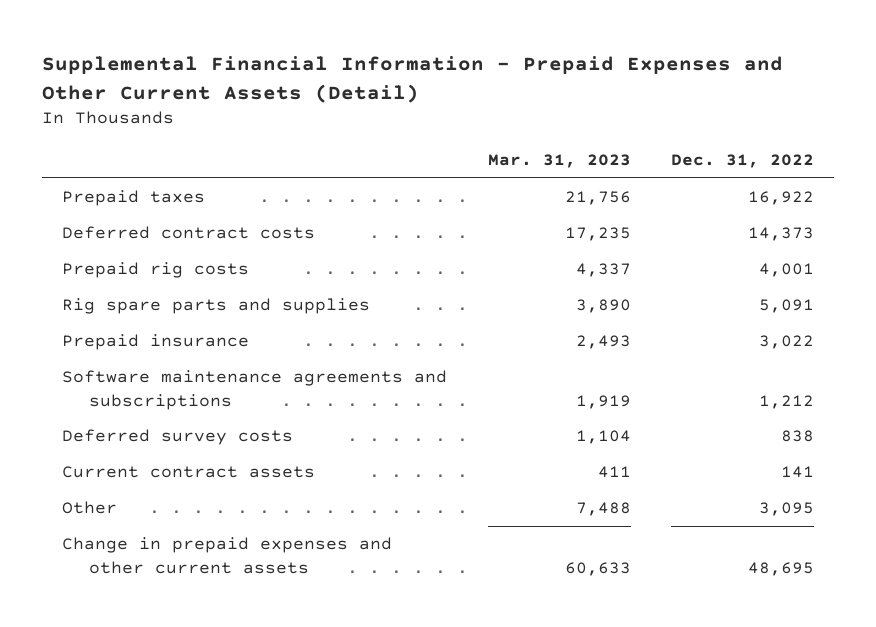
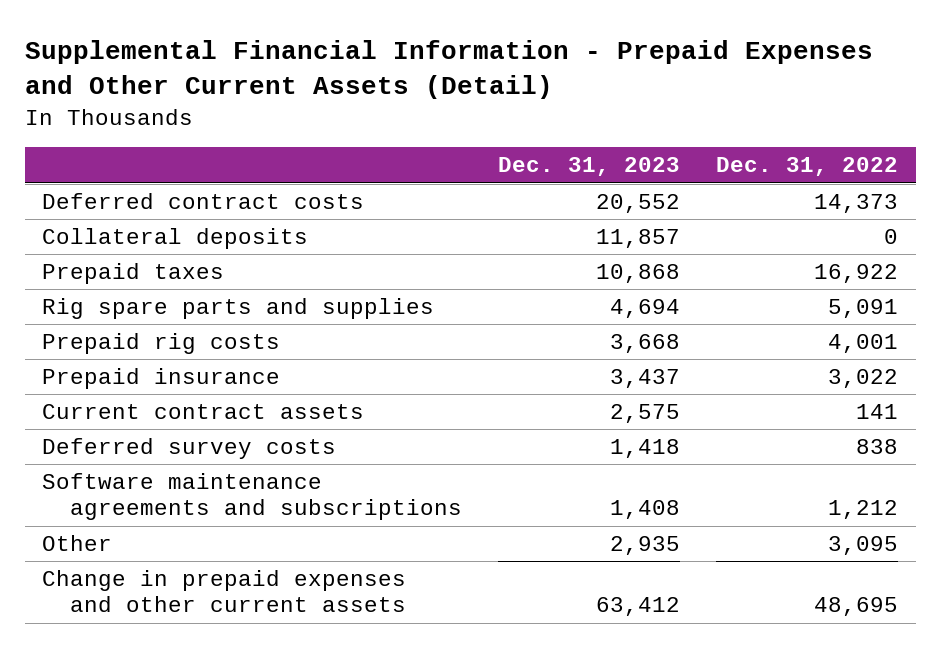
- | Mar. 31, 2023 | Dec. 31, 2022
+ | Dec. 31, 2023 | Dec. 31, 2022
+ Collateral deposits | 11,857 | 0
moved down: Prepaid taxes | 10,868 | 16,922
moved down: Prepaid rig costs | 3,668 | 4,001
moved down: Deferred survey costs | 1,418 | 838
moved down: Software maintenance agreements and subscriptions | 1,408 | 1,212

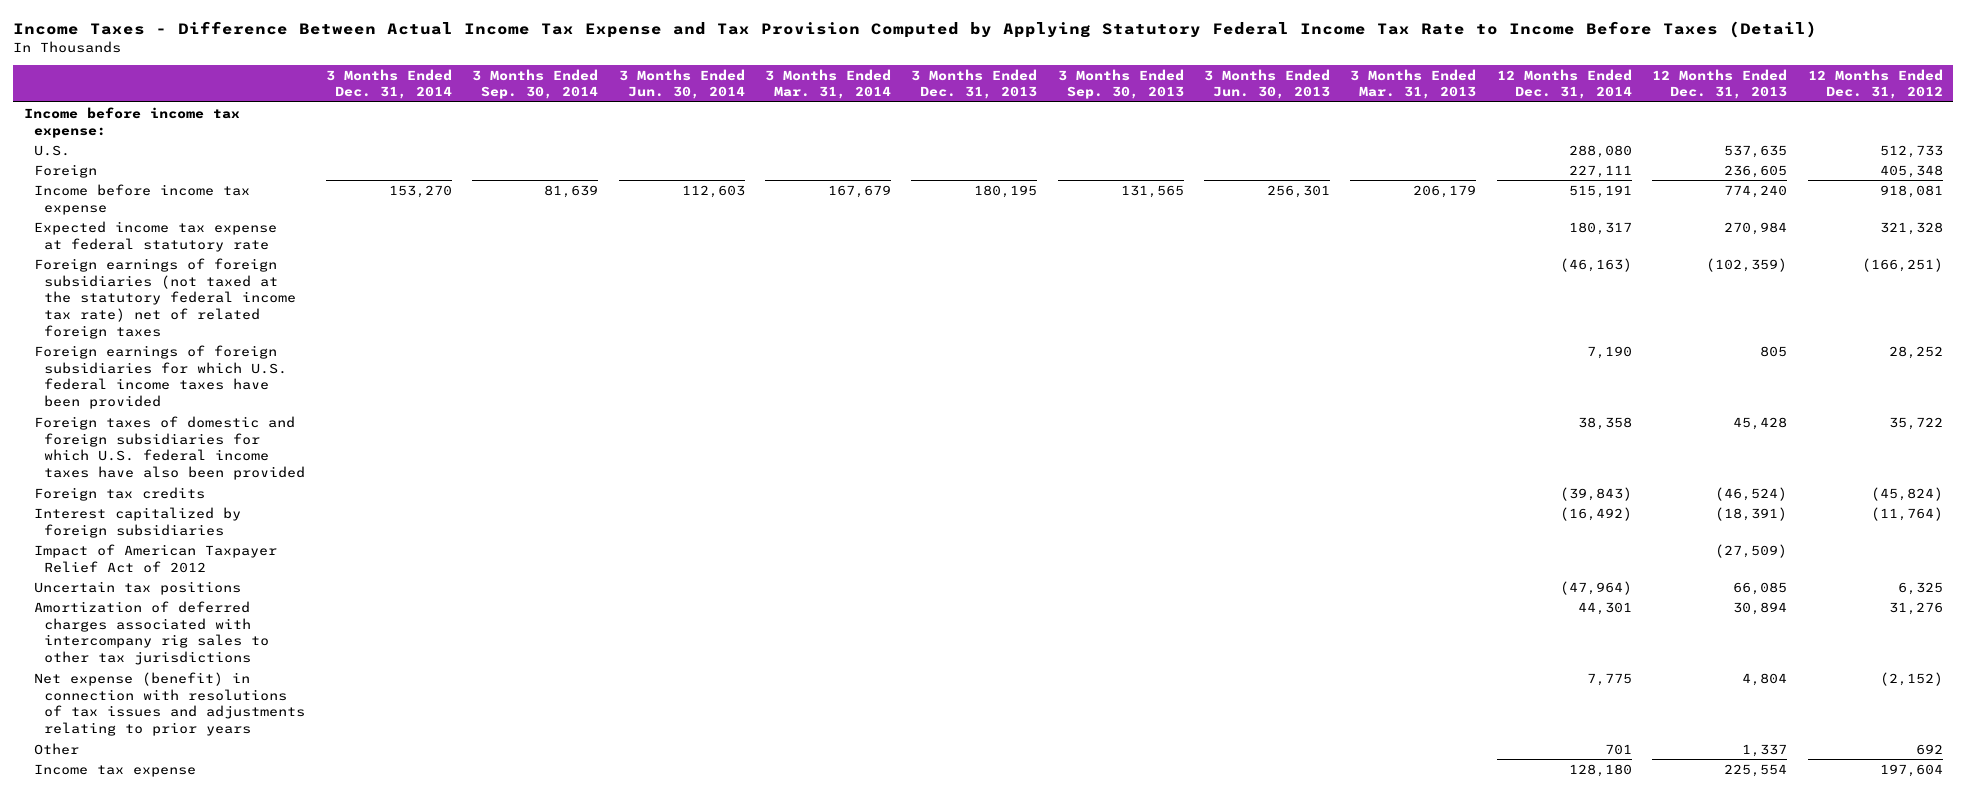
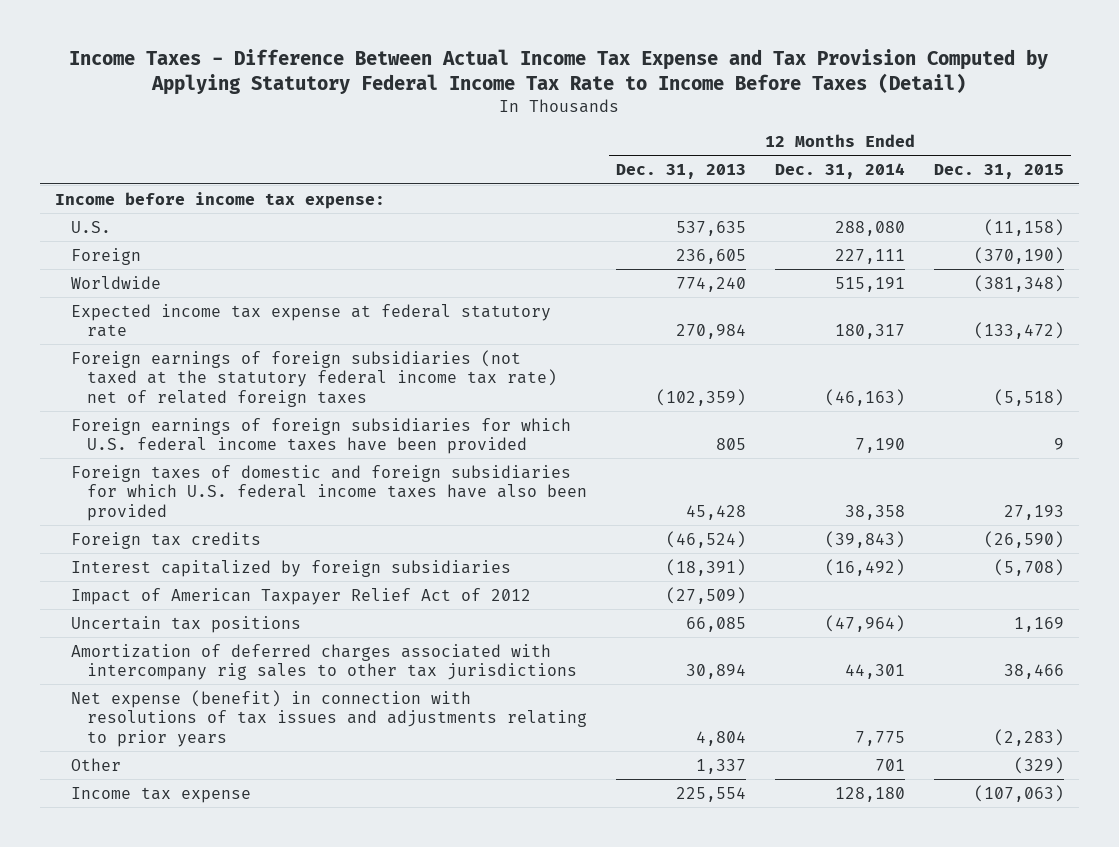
- | 3 Months Ended Dec. 31, 2014 | 3 Months Ended Sep. 30, 2014 | 3 Months Ended Jun. 30, 2014 | 3 Months Ended Mar. 31, 2014 | 3 Months Ended Dec. 31, 2013 | 3 Months Ended Sep. 30, 2013 | 3 Months Ended Jun. 30, 2013 | 3 Months Ended Mar. 31, 2013 | 12 Months Ended Dec. 31, 2014 | 12 Months Ended Dec. 31, 2013 | 12 Months Ended Dec. 31, 2012
+ | 12 Months Ended Dec. 31, 2013 | 12 Months Ended Dec. 31, 2014 | 12 Months Ended Dec. 31, 2015
- Income before income tax expense | 153,270 | 81,639 | 112,603 | 167,679 | 180,195 | 131,565 | 256,301 | 206,179 | 515,191 | 774,240 | 918,081
+ Worldwide | 774,240 | 515,191 | (381,348)

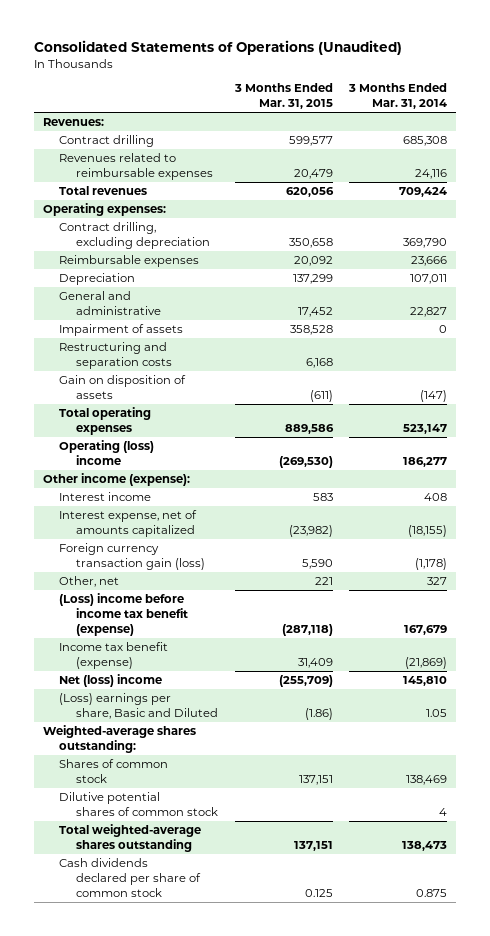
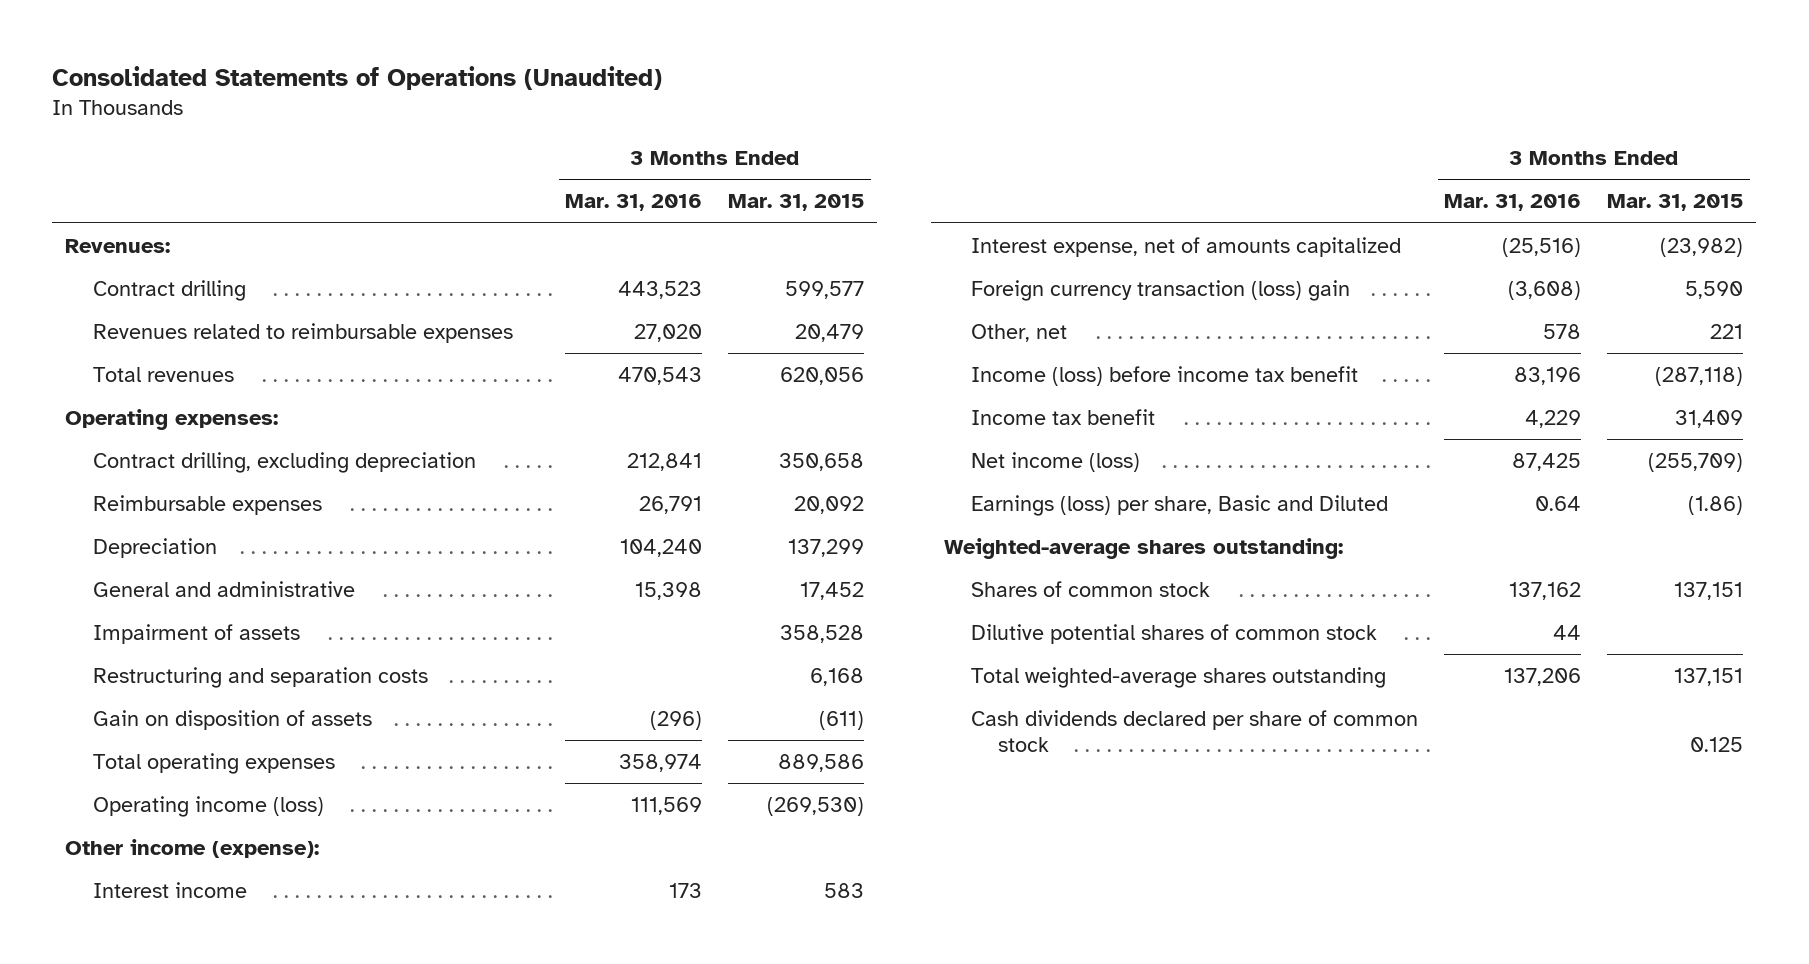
- | 3 Months Ended Mar. 31, 2015 | 3 Months Ended Mar. 31, 2014
+ | 3 Months Ended Mar. 31, 2016 | 3 Months Ended Mar. 31, 2015
- Operating (loss) income | (269,530) | 186,277
+ Operating income (loss) | 111,569 | (269,530)
- Foreign currency transaction gain (loss) | 5,590 | (1,178)
+ Foreign currency transaction (loss) gain | (3,608) | 5,590
- (Loss) income before income tax benefit (expense) | (287,118) | 167,679
- Income tax benefit (expense) | 31,409 | (21,869)
- Net (loss) income | (255,709) | 145,810
- (Loss) earnings per share, Basic and Diluted | (1.86) | 1.05
+ Income (loss) before income tax benefit | 83,196 | (287,118)
+ Income tax benefit | 4,229 | 31,409
+ Net income (loss) | 87,425 | (255,709)
+ Earnings (loss) per share, Basic and Diluted | 0.64 | (1.86)

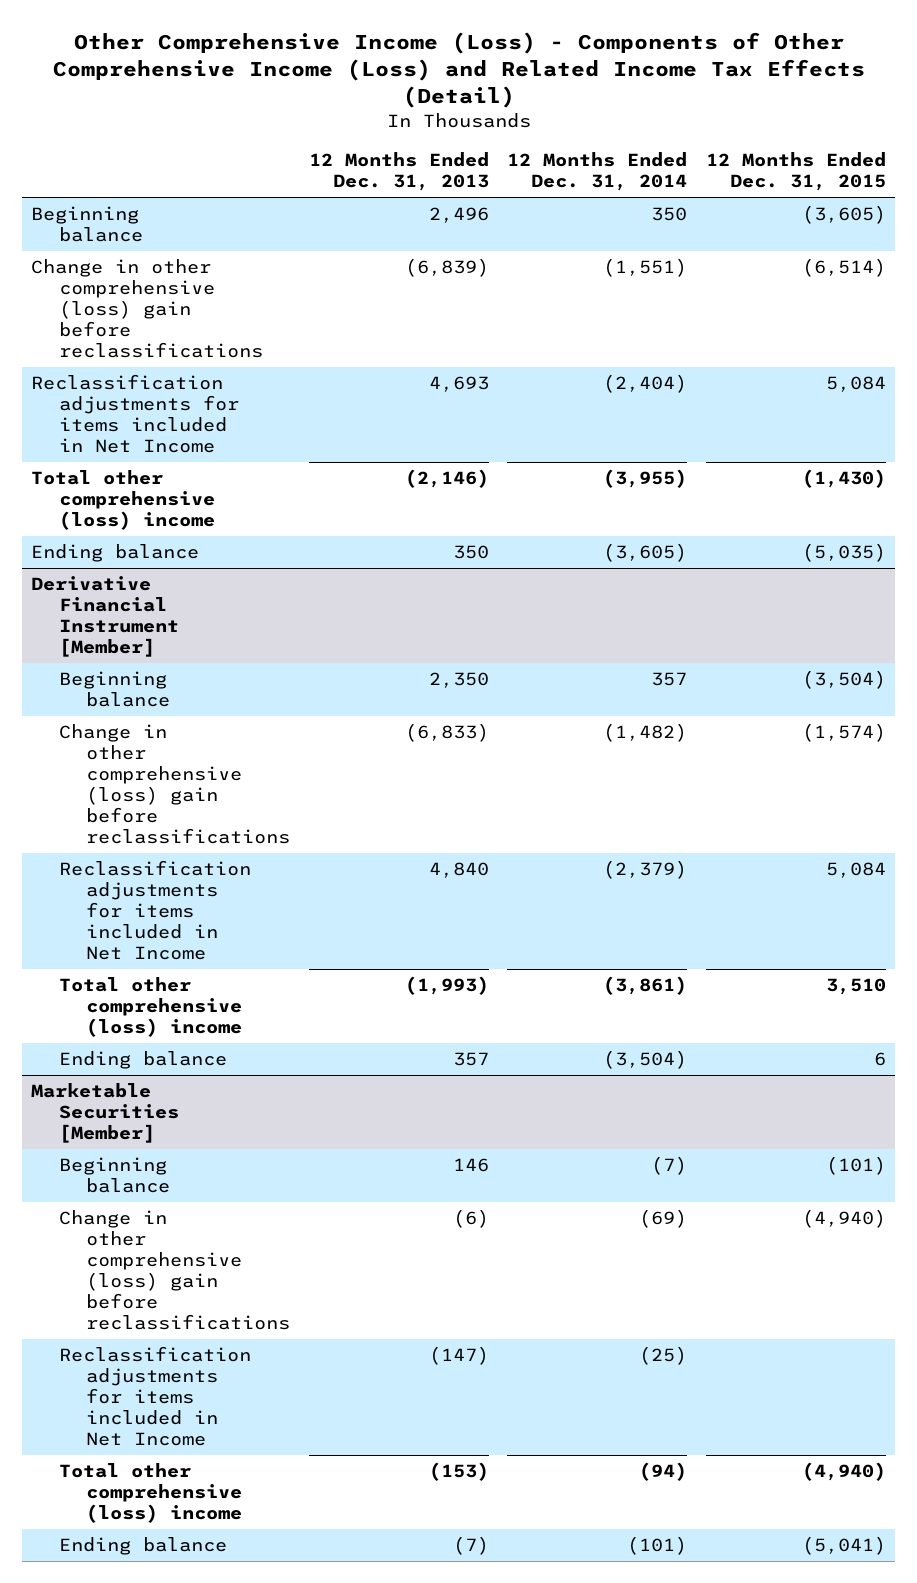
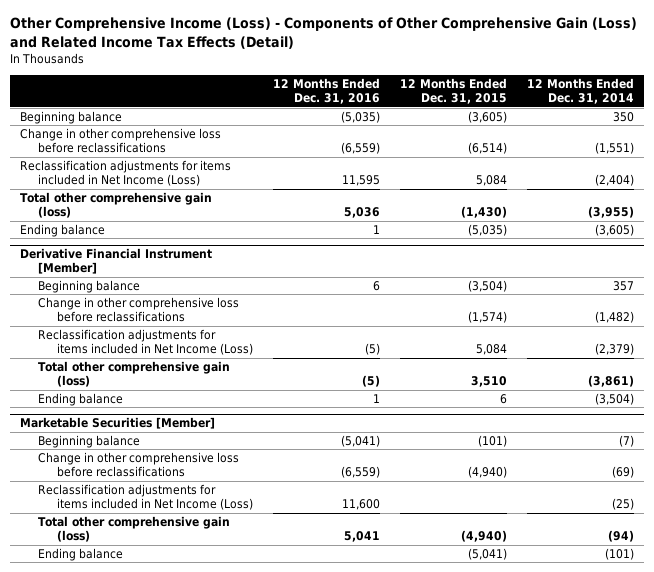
- Other Comprehensive Income (Loss) - Components of Other Comprehensive Income (Loss) and Related Income Tax Effects (Detail)
+ Other Comprehensive Income (Loss) - Components of Other Comprehensive Gain (Loss) and Related Income Tax Effects (Detail)
- | 12 Months Ended Dec. 31, 2013 | 12 Months Ended Dec. 31, 2014 | 12 Months Ended Dec. 31, 2015
+ | 12 Months Ended Dec. 31, 2016 | 12 Months Ended Dec. 31, 2015 | 12 Months Ended Dec. 31, 2014
- Change in other comprehensive (loss) gain before reclassifications | (6,839) | (1,551) | (6,514)
- Reclassification adjustments for items included in Net Income | 4,693 | (2,404) | 5,084
- Total other comprehensive (loss) income | (2,146) | (3,955) | (1,430)
+ Change in other comprehensive loss before reclassifications | (6,559) | (6,514) | (1,551)
+ Reclassification adjustments for items included in Net Income (Loss) | 11,595 | 5,084 | (2,404)
+ Total other comprehensive gain (loss) | 5,036 | (1,430) | (3,955)
@ Derivative Financial Instrument [Member]
- Change in other comprehensive (loss) gain before reclassifications | (6,833) | (1,482) | (1,574)
- Reclassification adjustments for items included in Net Income | 4,840 | (2,379) | 5,084
- Total other comprehensive (loss) income | (1,993) | (3,861) | 3,510
+ Change in other comprehensive loss before reclassifications | | (1,574) | (1,482)
+ Reclassification adjustments for items included in Net Income (Loss) | (5) | 5,084 | (2,379)
+ Total other comprehensive gain (loss) | (5) | 3,510 | (3,861)
@ Marketable Securities [Member]
- Change in other comprehensive (loss) gain before reclassifications | (6) | (69) | (4,940)
- Reclassification adjustments for items included in Net Income | (147) | (25) |
- Total other comprehensive (loss) income | (153) | (94) | (4,940)
+ Change in other comprehensive loss before reclassifications | (6,559) | (4,940) | (69)
+ Reclassification adjustments for items included in Net Income (Loss) | 11,600 | | (25)
+ Total other comprehensive gain (loss) | 5,041 | (4,940) | (94)

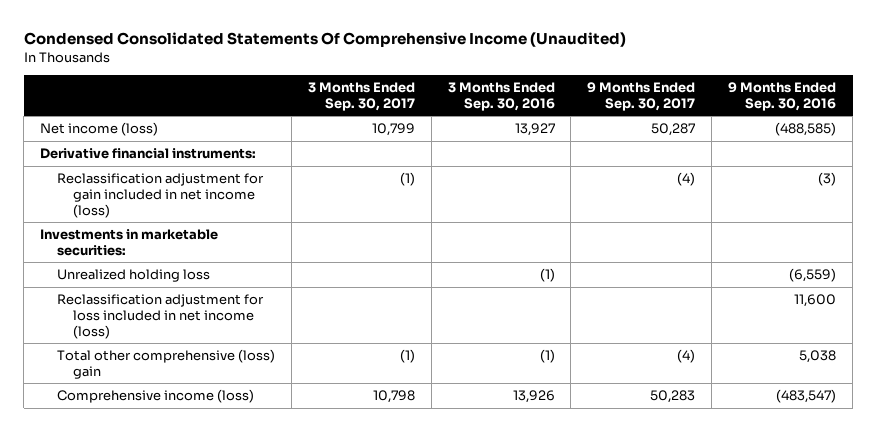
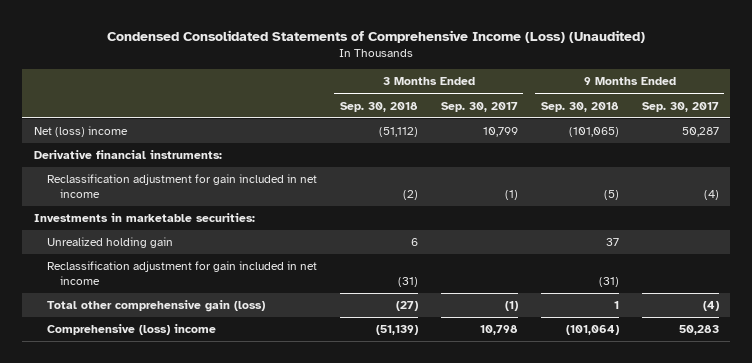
- Condensed Consolidated Statements Of Comprehensive Income (Unaudited)
+ Condensed Consolidated Statements of Comprehensive Income (Loss) (Unaudited)
- | 3 Months Ended Sep. 30, 2017 | 3 Months Ended Sep. 30, 2016 | 9 Months Ended Sep. 30, 2017 | 9 Months Ended Sep. 30, 2016
+ | 3 Months Ended Sep. 30, 2018 | 3 Months Ended Sep. 30, 2017 | 9 Months Ended Sep. 30, 2018 | 9 Months Ended Sep. 30, 2017
- Net income (loss) | 10,799 | 13,927 | 50,287 | (488,585)
+ Net (loss) income | (51,112) | 10,799 | (101,065) | 50,287
- Reclassification adjustment for gain included in net income (loss) | (1) | | (4) | (3)
+ Reclassification adjustment for gain included in net income | (2) | (1) | (5) | (4)
- Unrealized holding loss | | (1) | | (6,559)
- Reclassification adjustment for loss included in net income (loss) | | | | 11,600
- Total other comprehensive (loss) gain | (1) | (1) | (4) | 5,038
- Comprehensive income (loss) | 10,798 | 13,926 | 50,283 | (483,547)
+ Unrealized holding gain | 6 | | 37 |
+ Reclassification adjustment for gain included in net income | (31) | | (31) |
+ Total other comprehensive gain (loss) | (27) | (1) | 1 | (4)
+ Comprehensive (loss) income | (51,139) | 10,798 | (101,064) | 50,283

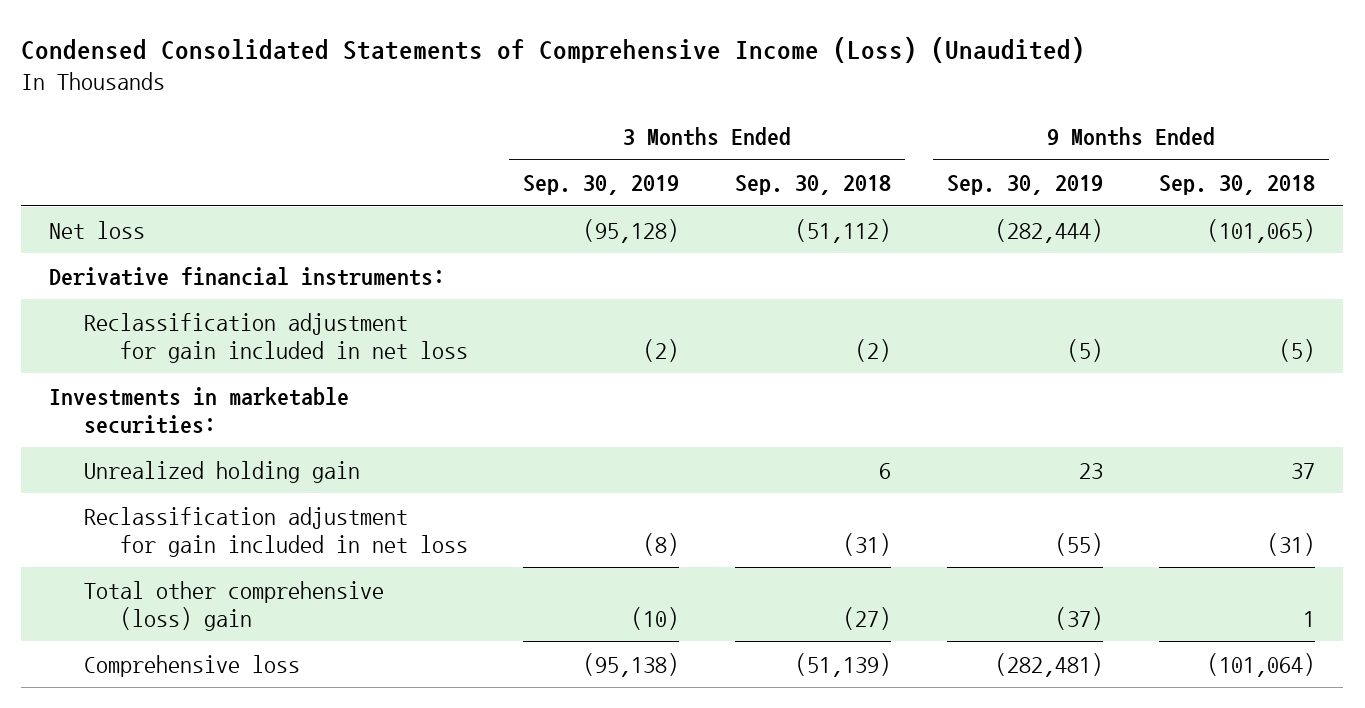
- | 3 Months Ended Sep. 30, 2018 | 3 Months Ended Sep. 30, 2017 | 9 Months Ended Sep. 30, 2018 | 9 Months Ended Sep. 30, 2017
+ | 3 Months Ended Sep. 30, 2019 | 3 Months Ended Sep. 30, 2018 | 9 Months Ended Sep. 30, 2019 | 9 Months Ended Sep. 30, 2018
- Net (loss) income | (51,112) | 10,799 | (101,065) | 50,287
+ Net loss | (95,128) | (51,112) | (282,444) | (101,065)
- Reclassification adjustment for gain included in net income | (2) | (1) | (5) | (4)
+ Reclassification adjustment for gain included in net loss | (2) | (2) | (5) | (5)
- Reclassification adjustment for gain included in net income | (31) | | (31) |
- Total other comprehensive gain (loss) | (27) | (1) | 1 | (4)
- Comprehensive (loss) income | (51,139) | 10,798 | (101,064) | 50,283
+ Reclassification adjustment for gain included in net loss | (8) | (31) | (55) | (31)
+ Total other comprehensive (loss) gain | (10) | (27) | (37) | 1
+ Comprehensive loss | (95,138) | (51,139) | (282,481) | (101,064)

